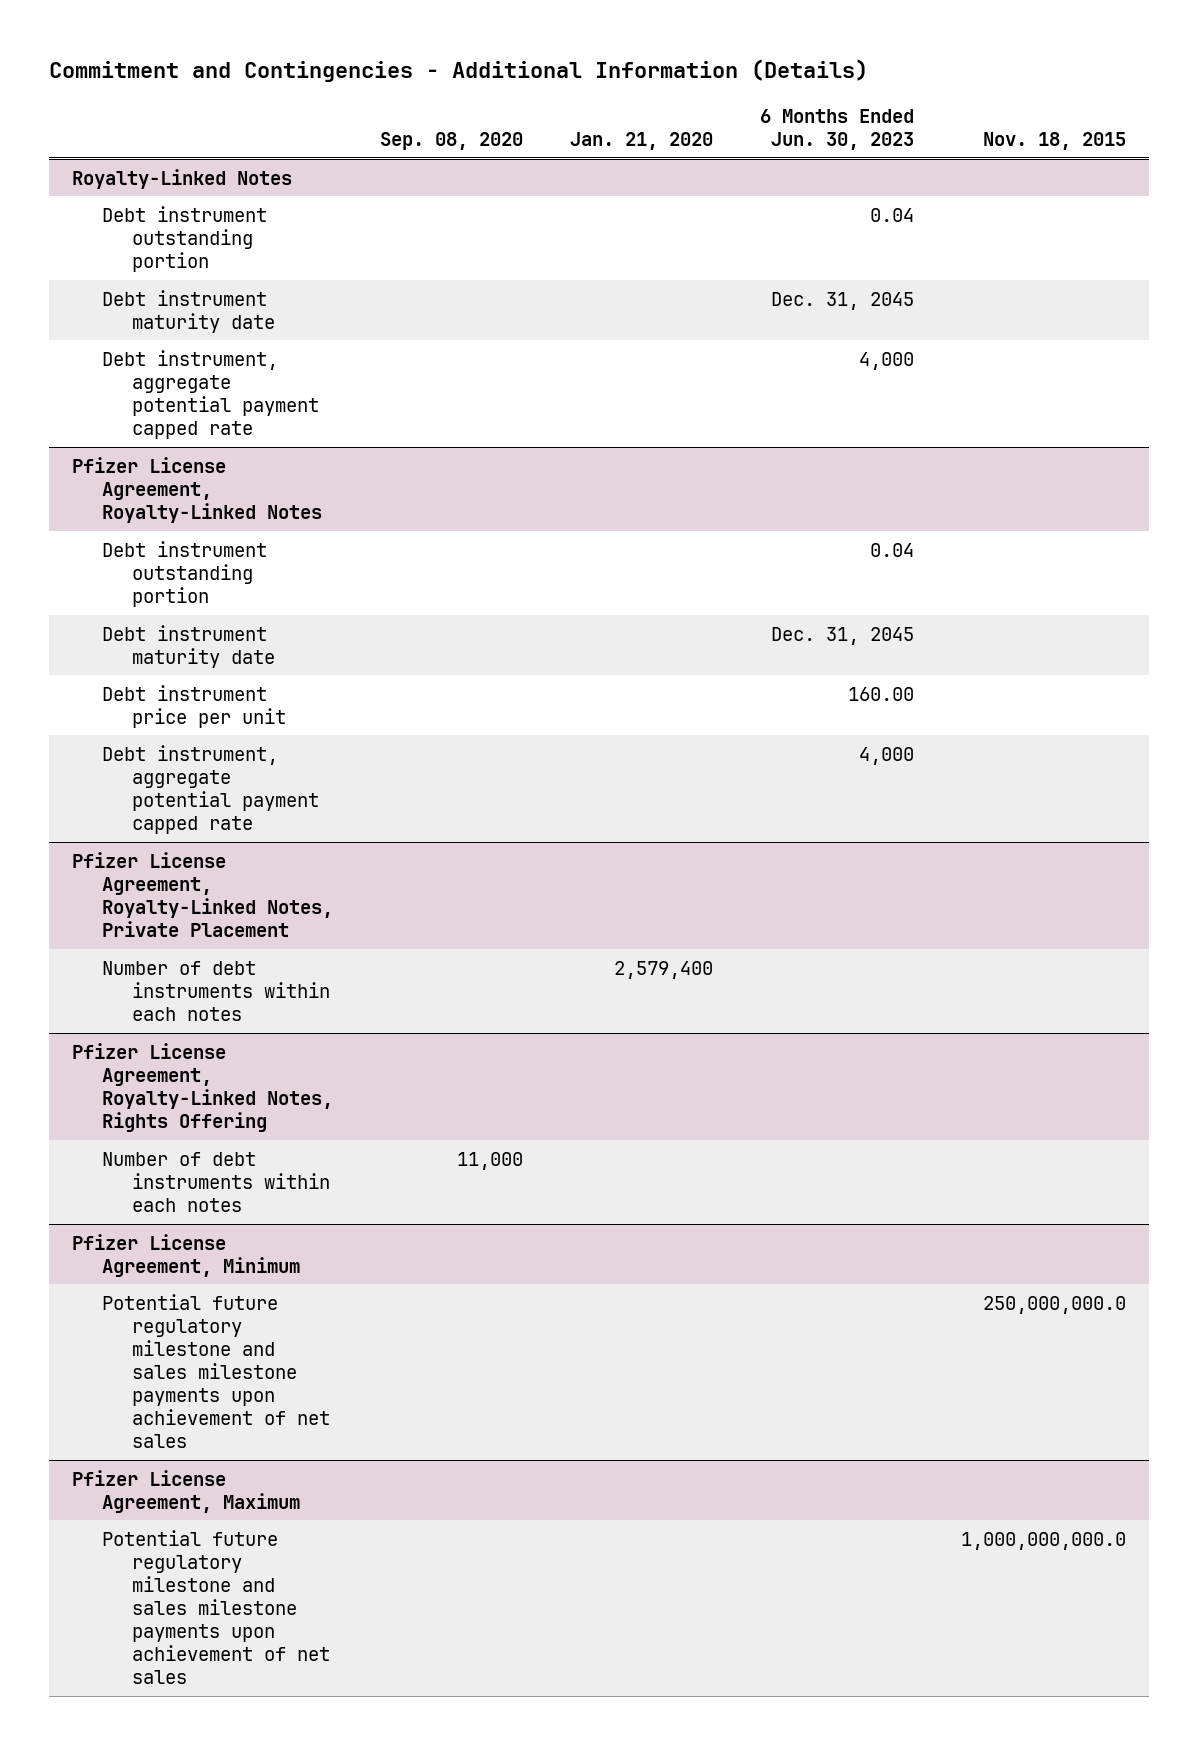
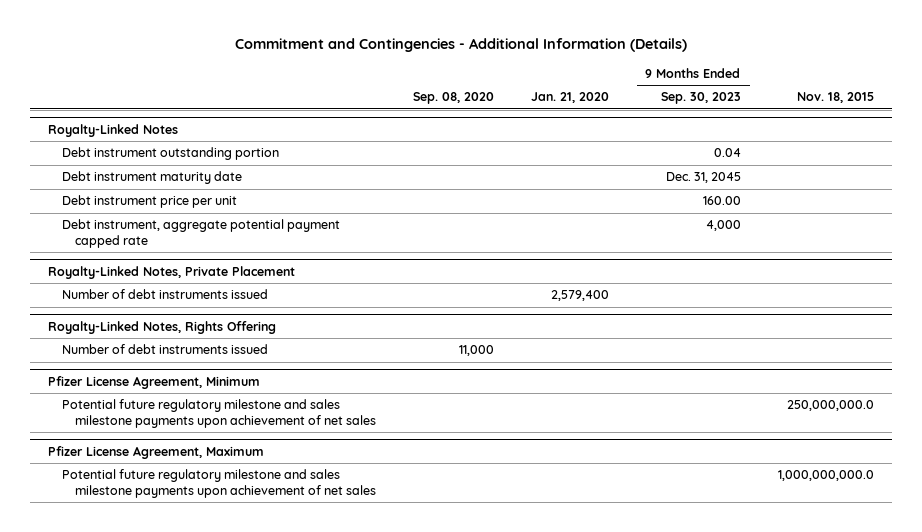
- | Sep. 08, 2020 | Jan. 21, 2020 | 6 Months Ended Jun. 30, 2023 | Nov. 18, 2015
+ | Sep. 08, 2020 | Jan. 21, 2020 | 9 Months Ended Sep. 30, 2023 | Nov. 18, 2015
@ Royalty-Linked Notes
+ Debt instrument price per unit | | | 160.00 |
- Pfizer License Agreement, Royalty-Linked Notes
- Debt instrument outstanding portion | | | 0.04 |
- Debt instrument maturity date | | | Dec. 31, 2045 |
- Debt instrument price per unit | | | 160.00 |
- Debt instrument, aggregate potential payment capped rate | | | 4,000 |
- Pfizer License Agreement, Royalty-Linked Notes, Private Placement
- Number of debt instruments within each notes | | 2,579,400 | |
- Pfizer License Agreement, Royalty-Linked Notes, Rights Offering
- Number of debt instruments within each notes | 11,000 | | |
+ Royalty-Linked Notes, Private Placement
+ Number of debt instruments issued | | 2,579,400 | |
+ Royalty-Linked Notes, Rights Offering
+ Number of debt instruments issued | 11,000 | | |

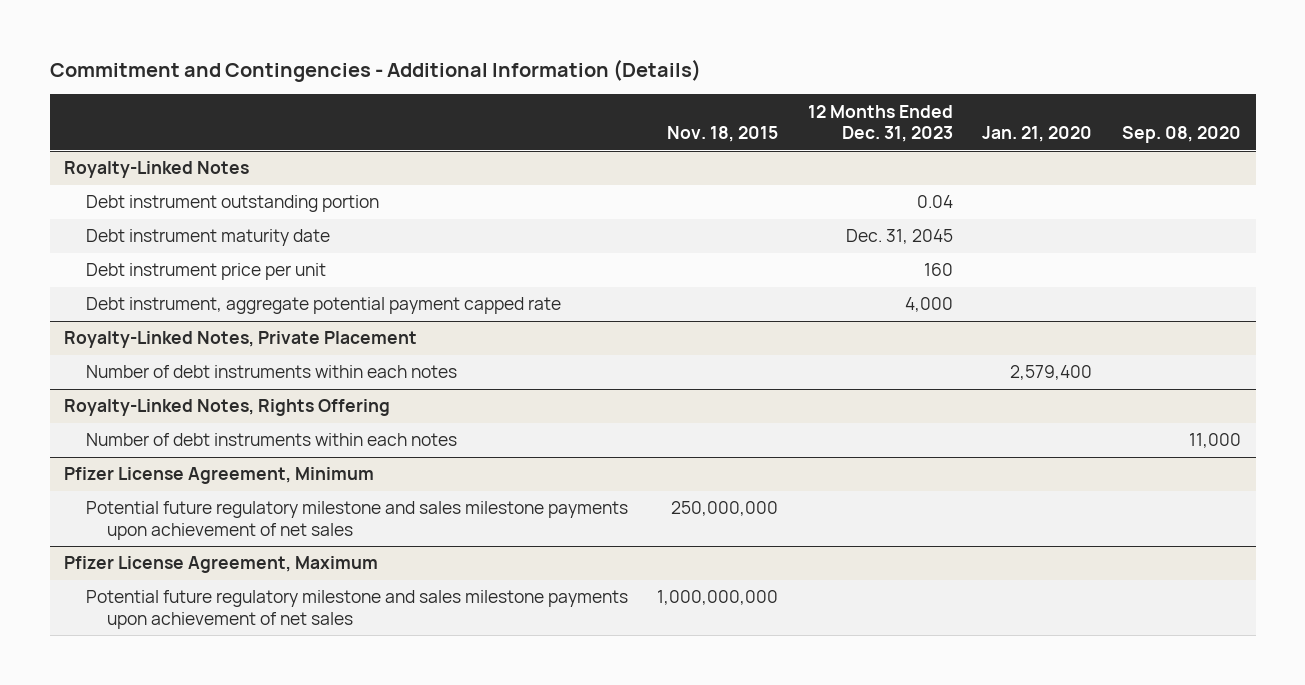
- | Sep. 08, 2020 | Jan. 21, 2020 | 9 Months Ended Sep. 30, 2023 | Nov. 18, 2015
+ | Nov. 18, 2015 | 12 Months Ended Dec. 31, 2023 | Jan. 21, 2020 | Sep. 08, 2020
@ Royalty-Linked Notes, Private Placement
- Number of debt instruments issued | | 2,579,400 | |
+ Number of debt instruments within each notes | | | 2,579,400 |
@ Royalty-Linked Notes, Rights Offering
- Number of debt instruments issued | 11,000 | | |
+ Number of debt instruments within each notes | | | | 11,000
@ Pfizer License Agreement, Minimum
- Potential future regulatory milestone and sales milestone payments upon achievement of net sales | | | | 250,000,000.0
+ Potential future regulatory milestone and sales milestone payments upon achievement of net sales | 250,000,000 | | |
@ Pfizer License Agreement, Maximum
- Potential future regulatory milestone and sales milestone payments upon achievement of net sales | | | | 1,000,000,000.0
+ Potential future regulatory milestone and sales milestone payments upon achievement of net sales | 1,000,000,000 | | |

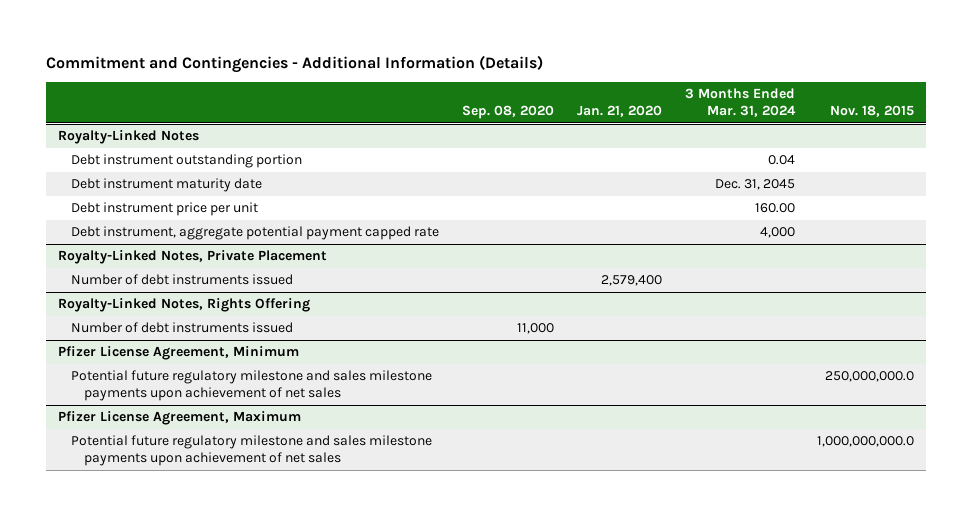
- | Nov. 18, 2015 | 12 Months Ended Dec. 31, 2023 | Jan. 21, 2020 | Sep. 08, 2020
+ | Sep. 08, 2020 | Jan. 21, 2020 | 3 Months Ended Mar. 31, 2024 | Nov. 18, 2015
@ Royalty-Linked Notes, Private Placement
- Number of debt instruments within each notes | | | 2,579,400 |
+ Number of debt instruments issued | | 2,579,400 | |
@ Royalty-Linked Notes, Rights Offering
- Number of debt instruments within each notes | | | | 11,000
+ Number of debt instruments issued | 11,000 | | |
@ Pfizer License Agreement, Minimum
- Potential future regulatory milestone and sales milestone payments upon achievement of net sales | 250,000,000 | | |
+ Potential future regulatory milestone and sales milestone payments upon achievement of net sales | | | | 250,000,000.0
@ Pfizer License Agreement, Maximum
- Potential future regulatory milestone and sales milestone payments upon achievement of net sales | 1,000,000,000 | | |
+ Potential future regulatory milestone and sales milestone payments upon achievement of net sales | | | | 1,000,000,000.0

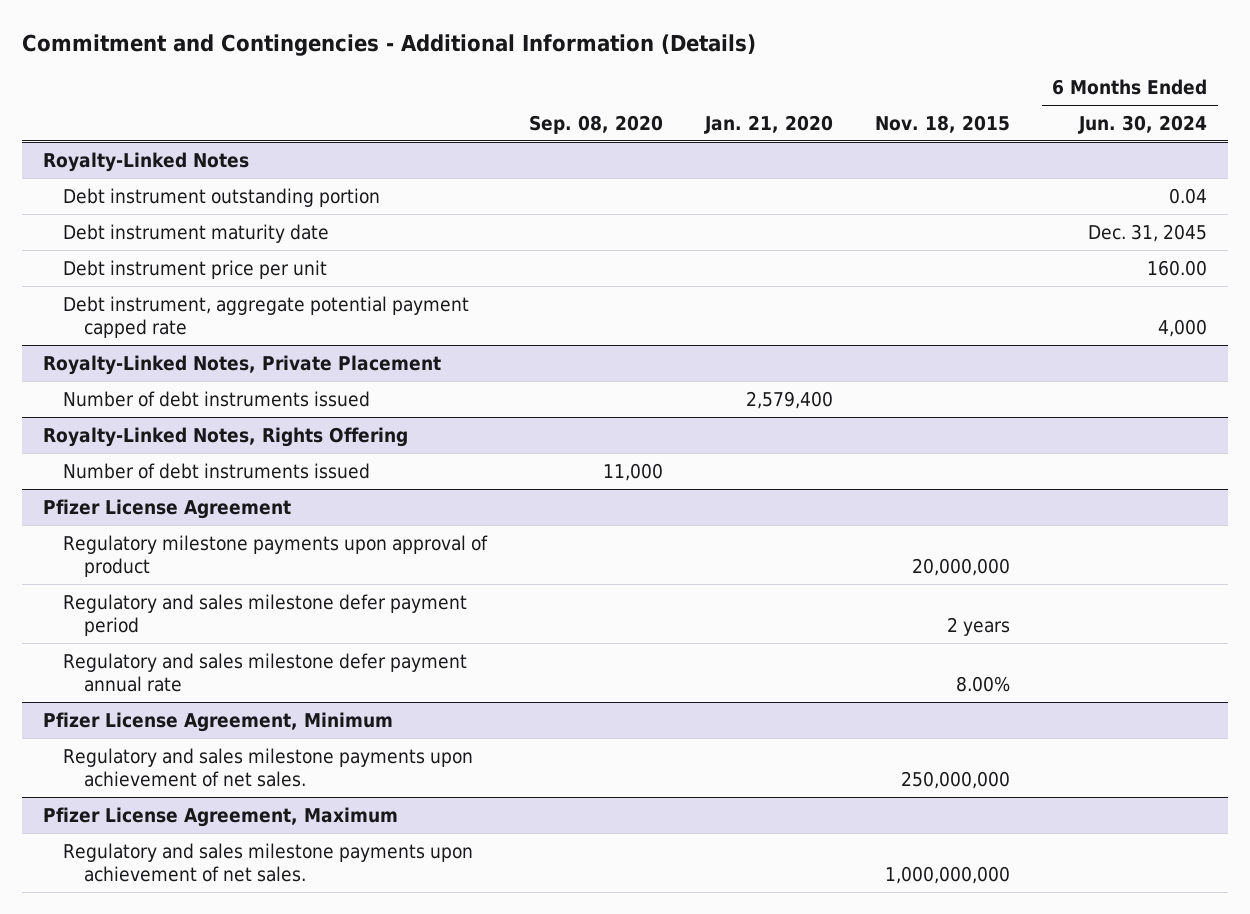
- | Sep. 08, 2020 | Jan. 21, 2020 | 3 Months Ended Mar. 31, 2024 | Nov. 18, 2015
+ | Sep. 08, 2020 | Jan. 21, 2020 | Nov. 18, 2015 | 6 Months Ended Jun. 30, 2024
+ Pfizer License Agreement
+ Regulatory milestone payments upon approval of product | | | 20,000,000 |
+ Regulatory and sales milestone defer payment period | | | 2 years |
+ Regulatory and sales milestone defer payment annual rate | | | 8.00% |
@ Pfizer License Agreement, Minimum
- Potential future regulatory milestone and sales milestone payments upon achievement of net sales | | | | 250,000,000.0
+ Regulatory and sales milestone payments upon achievement of net sales. | | | 250,000,000 |
@ Pfizer License Agreement, Maximum
- Potential future regulatory milestone and sales milestone payments upon achievement of net sales | | | | 1,000,000,000.0
+ Regulatory and sales milestone payments upon achievement of net sales. | | | 1,000,000,000 |

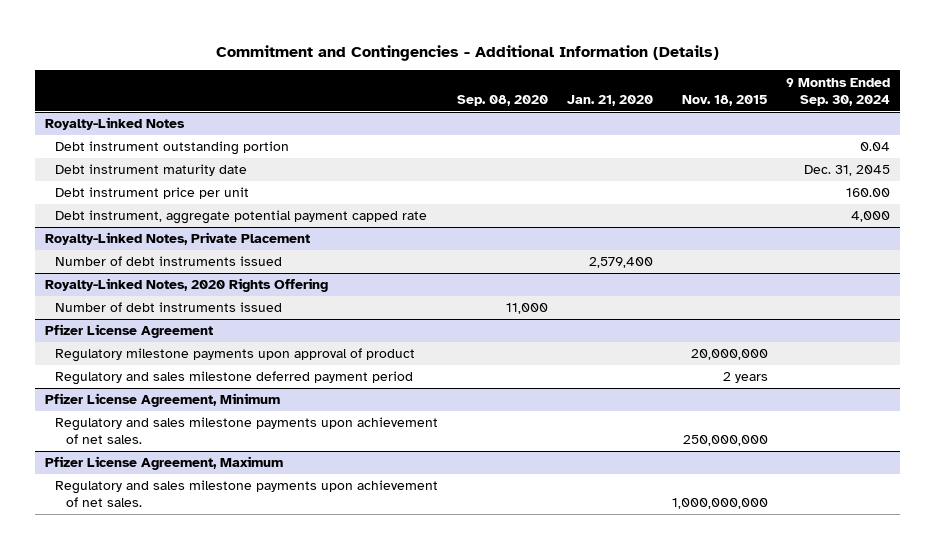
- | Sep. 08, 2020 | Jan. 21, 2020 | Nov. 18, 2015 | 6 Months Ended Jun. 30, 2024
+ | Sep. 08, 2020 | Jan. 21, 2020 | Nov. 18, 2015 | 9 Months Ended Sep. 30, 2024
- Royalty-Linked Notes, Rights Offering
+ Royalty-Linked Notes, 2020 Rights Offering
@ Pfizer License Agreement
- Regulatory and sales milestone defer payment period | | | 2 years |
- Regulatory and sales milestone defer payment annual rate | | | 8.00% |
+ Regulatory and sales milestone deferred payment period | | | 2 years |

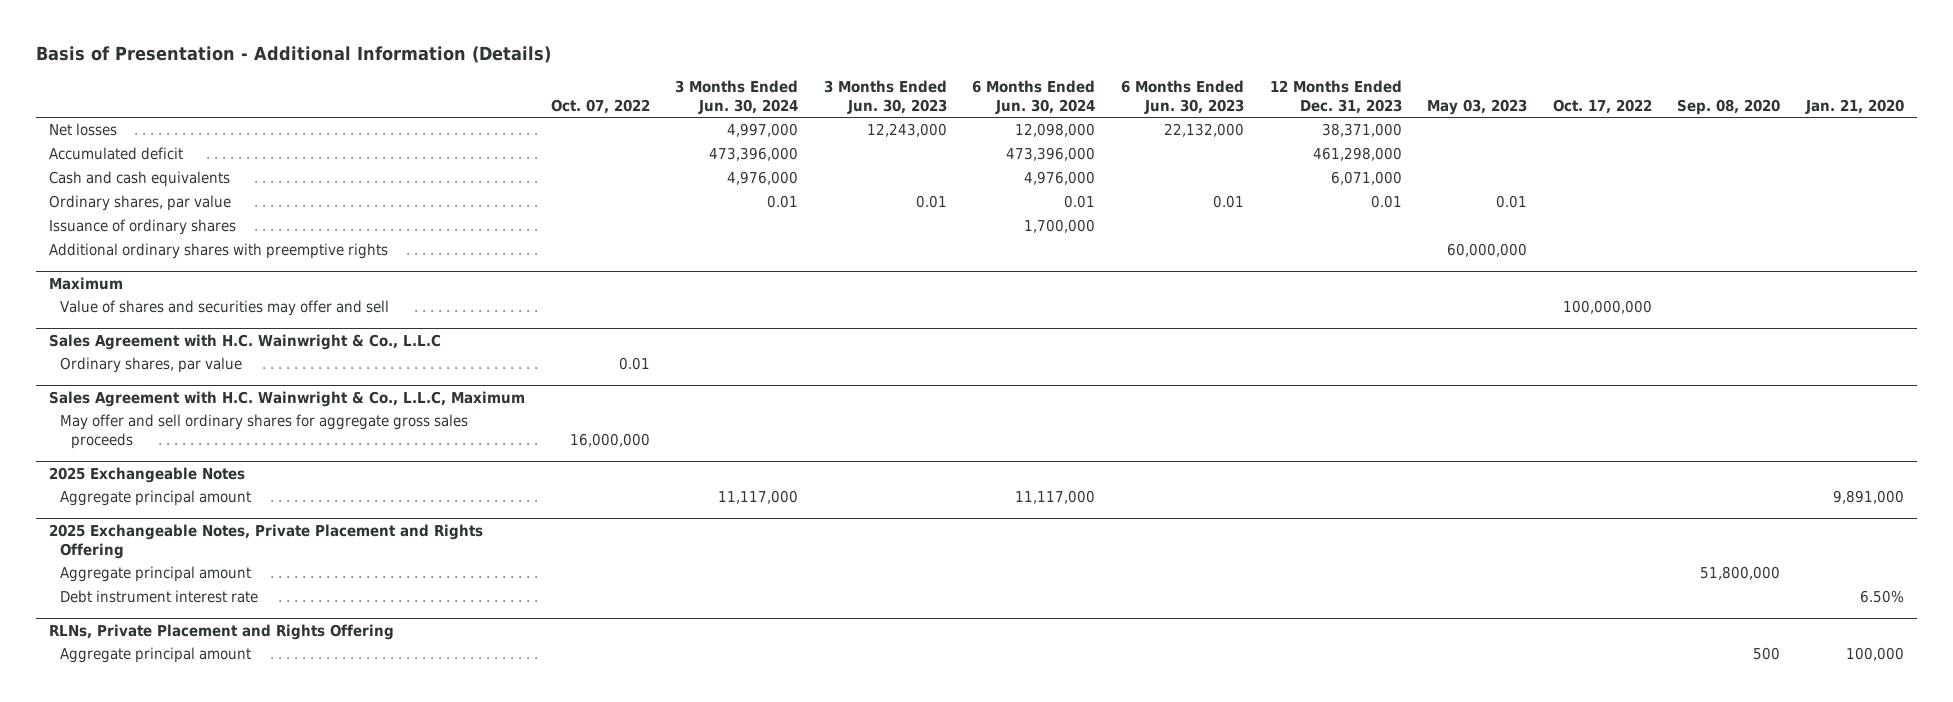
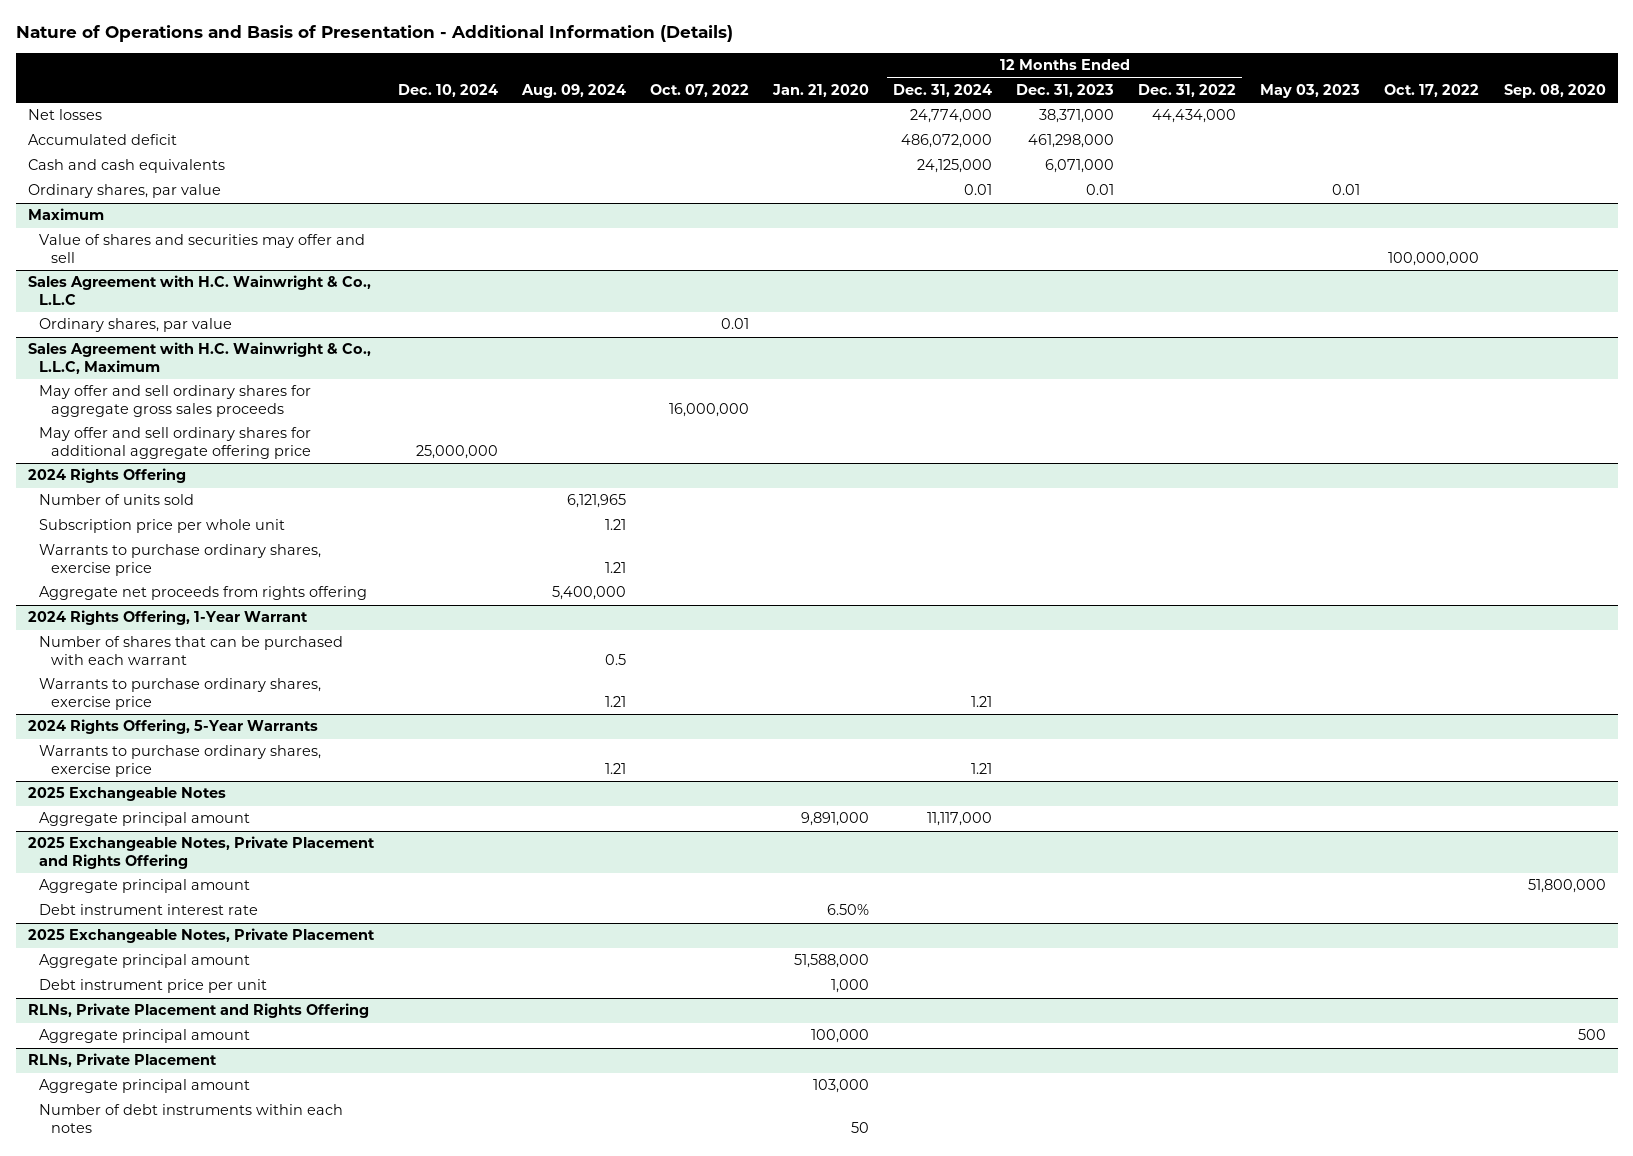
- Basis of Presentation - Additional Information (Details)
+ Nature of Operations and Basis of Presentation - Additional Information (Details)
- | Oct. 07, 2022 | 3 Months Ended Jun. 30, 2024 | 3 Months Ended Jun. 30, 2023 | 6 Months Ended Jun. 30, 2024 | 6 Months Ended Jun. 30, 2023 | 12 Months Ended Dec. 31, 2023 | May 03, 2023 | Oct. 17, 2022 | Sep. 08, 2020 | Jan. 21, 2020
+ | Dec. 10, 2024 | Aug. 09, 2024 | Oct. 07, 2022 | Jan. 21, 2020 | 12 Months Ended Dec. 31, 2024 | 12 Months Ended Dec. 31, 2023 | 12 Months Ended Dec. 31, 2022 | May 03, 2023 | Oct. 17, 2022 | Sep. 08, 2020
- Issuance of ordinary shares | | | | 1,700,000 | | | | | |
- Additional ordinary shares with preemptive rights | | | | | | | 60,000,000 | | |
@ Sales Agreement with H.C. Wainwright & Co., L.L.C, Maximum
+ May offer and sell ordinary shares for additional aggregate offering price | 25,000,000 | | | | | | | | |
+ 2024 Rights Offering
+ Number of units sold | | 6,121,965 | | | | | | | |
+ Subscription price per whole unit | | 1.21 | | | | | | | |
+ Warrants to purchase ordinary shares, exercise price | | 1.21 | | | | | | | |
+ Aggregate net proceeds from rights offering | | 5,400,000 | | | | | | | |
+ 2024 Rights Offering, 1-Year Warrant
+ Number of shares that can be purchased with each warrant | | 0.5 | | | | | | | |
+ Warrants to purchase ordinary shares, exercise price | | 1.21 | | | 1.21 | | | | |
+ 2024 Rights Offering, 5-Year Warrants
+ Warrants to purchase ordinary shares, exercise price | | 1.21 | | | 1.21 | | | | |
+ 2025 Exchangeable Notes, Private Placement
+ Aggregate principal amount | | | | 51,588,000 | | | | | |
+ Debt instrument price per unit | | | | 1,000 | | | | | |
+ RLNs, Private Placement
+ Aggregate principal amount | | | | 103,000 | | | | | |
+ Number of debt instruments within each notes | | | | 50 | | | | | |

